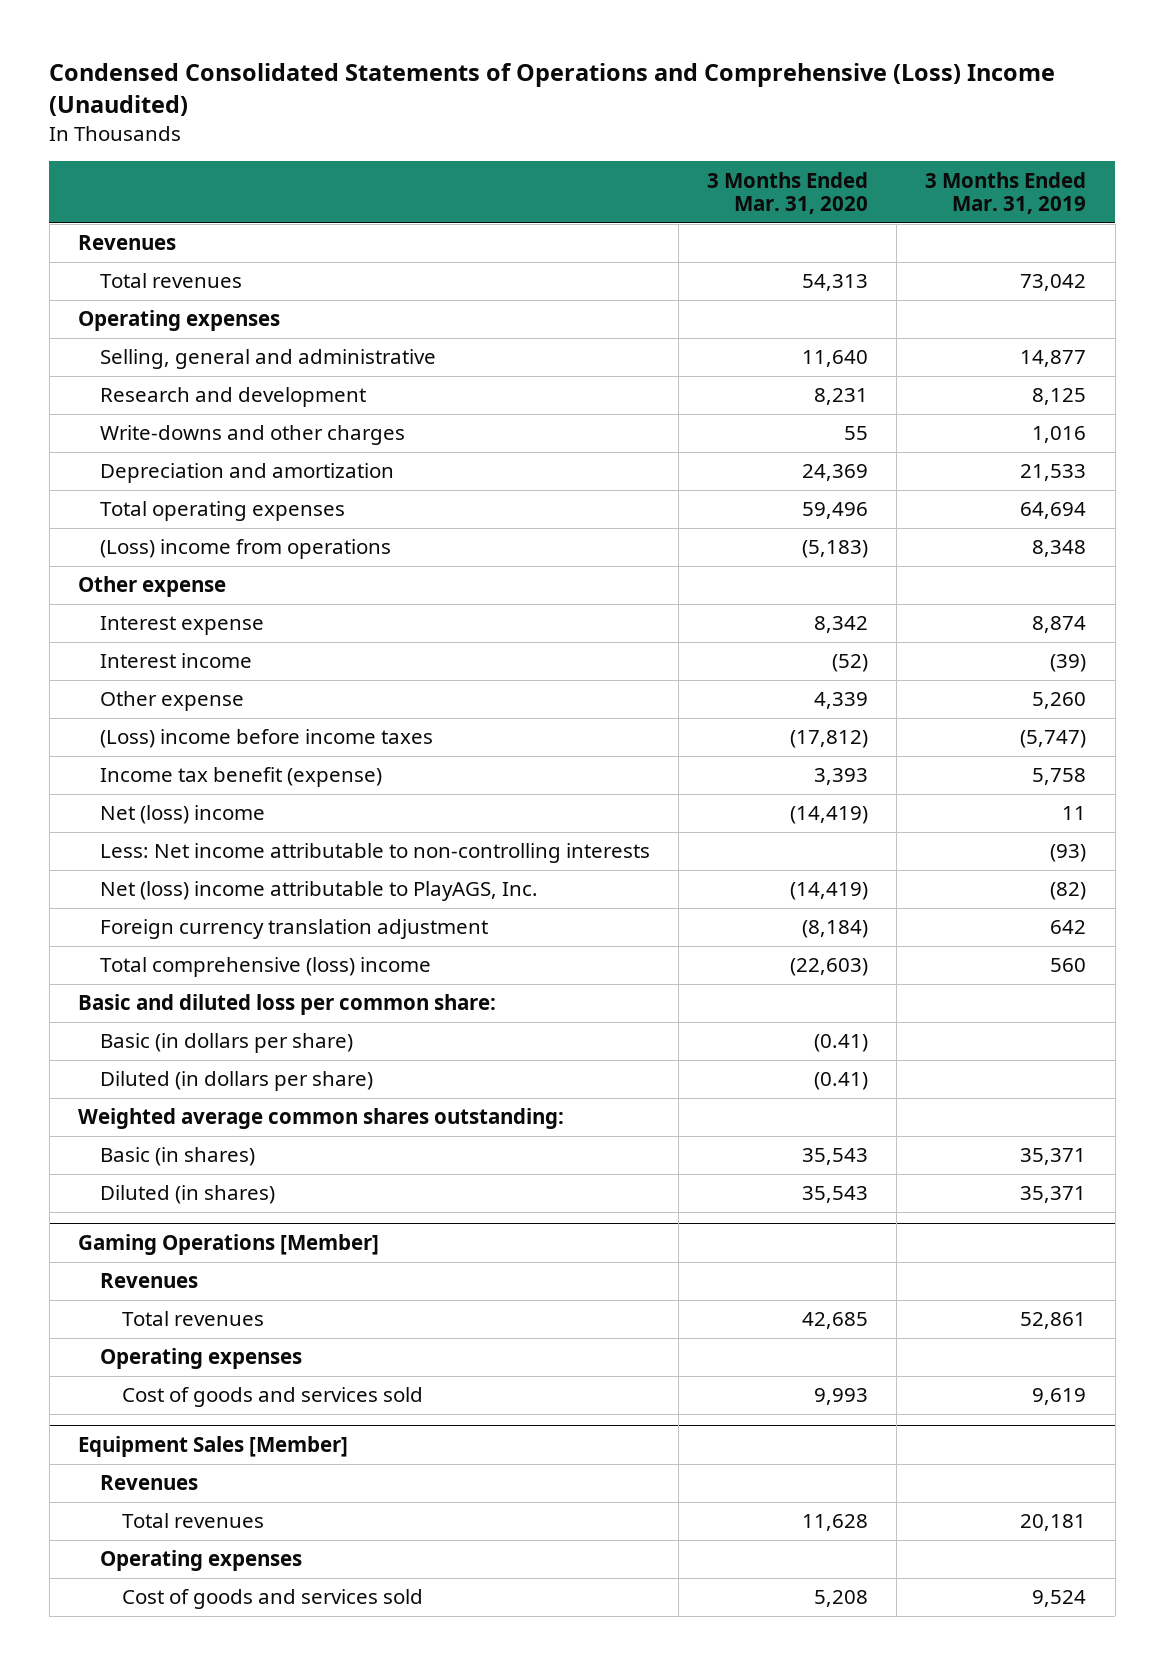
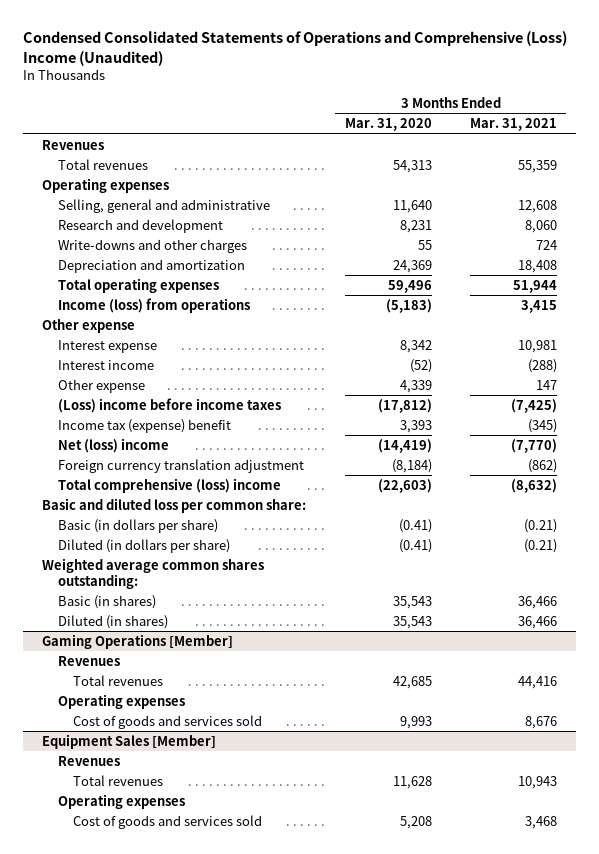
- | 3 Months Ended Mar. 31, 2020 | 3 Months Ended Mar. 31, 2019
+ | 3 Months Ended Mar. 31, 2020 | 3 Months Ended Mar. 31, 2021
- (Loss) income from operations | (5,183) | 8,348
+ Income (loss) from operations | (5,183) | 3,415
- Income tax benefit (expense) | 3,393 | 5,758
+ Income tax (expense) benefit | 3,393 | (345)
- Less: Net income attributable to non-controlling interests | | (93)
- Net (loss) income attributable to PlayAGS, Inc. | (14,419) | (82)

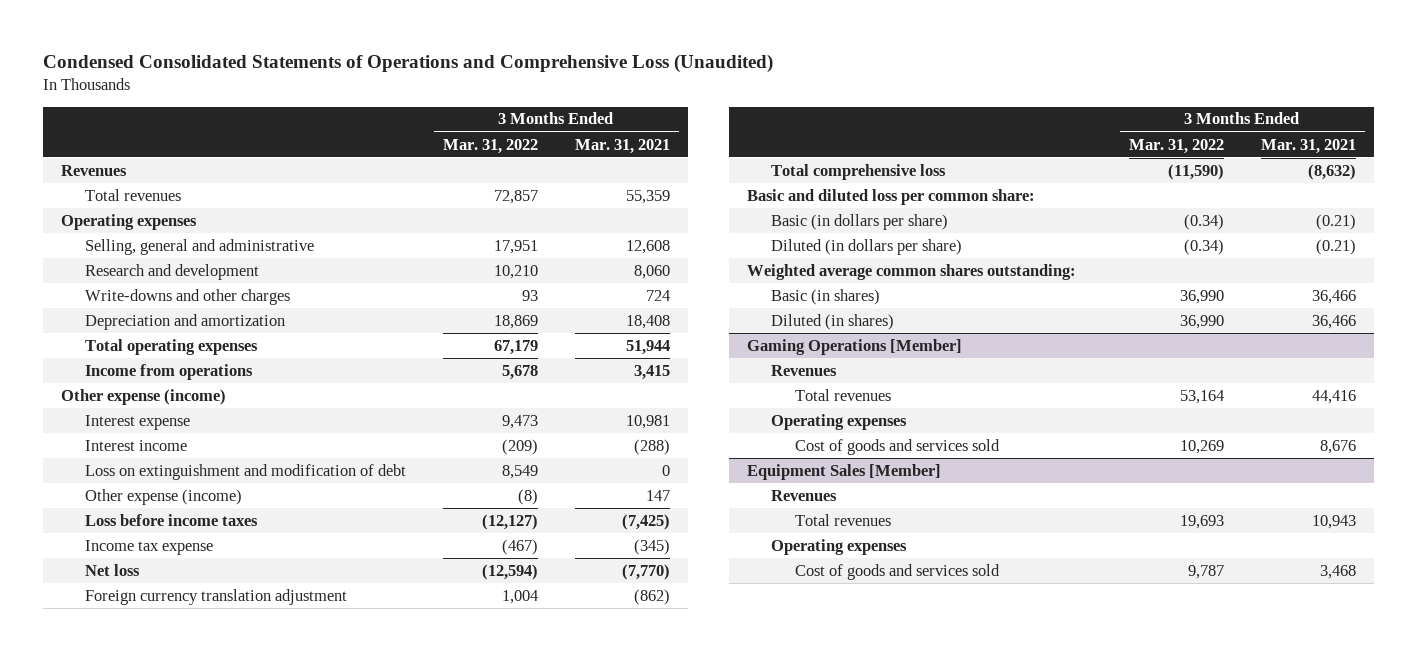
- Condensed Consolidated Statements of Operations and Comprehensive (Loss) Income (Unaudited)
+ Condensed Consolidated Statements of Operations and Comprehensive Loss (Unaudited)
- | 3 Months Ended Mar. 31, 2020 | 3 Months Ended Mar. 31, 2021
+ | 3 Months Ended Mar. 31, 2022 | 3 Months Ended Mar. 31, 2021
- Income (loss) from operations | (5,183) | 3,415
- Other expense
+ Income from operations | 5,678 | 3,415
+ Other expense (income)
- Other expense | 4,339 | 147
- (Loss) income before income taxes | (17,812) | (7,425)
- Income tax (expense) benefit | 3,393 | (345)
- Net (loss) income | (14,419) | (7,770)
+ Loss on extinguishment and modification of debt | 8,549 | 0
+ Other expense (income) | (8) | 147
+ Loss before income taxes | (12,127) | (7,425)
+ Income tax expense | (467) | (345)
+ Net loss | (12,594) | (7,770)
- Total comprehensive (loss) income | (22,603) | (8,632)
+ Total comprehensive loss | (11,590) | (8,632)

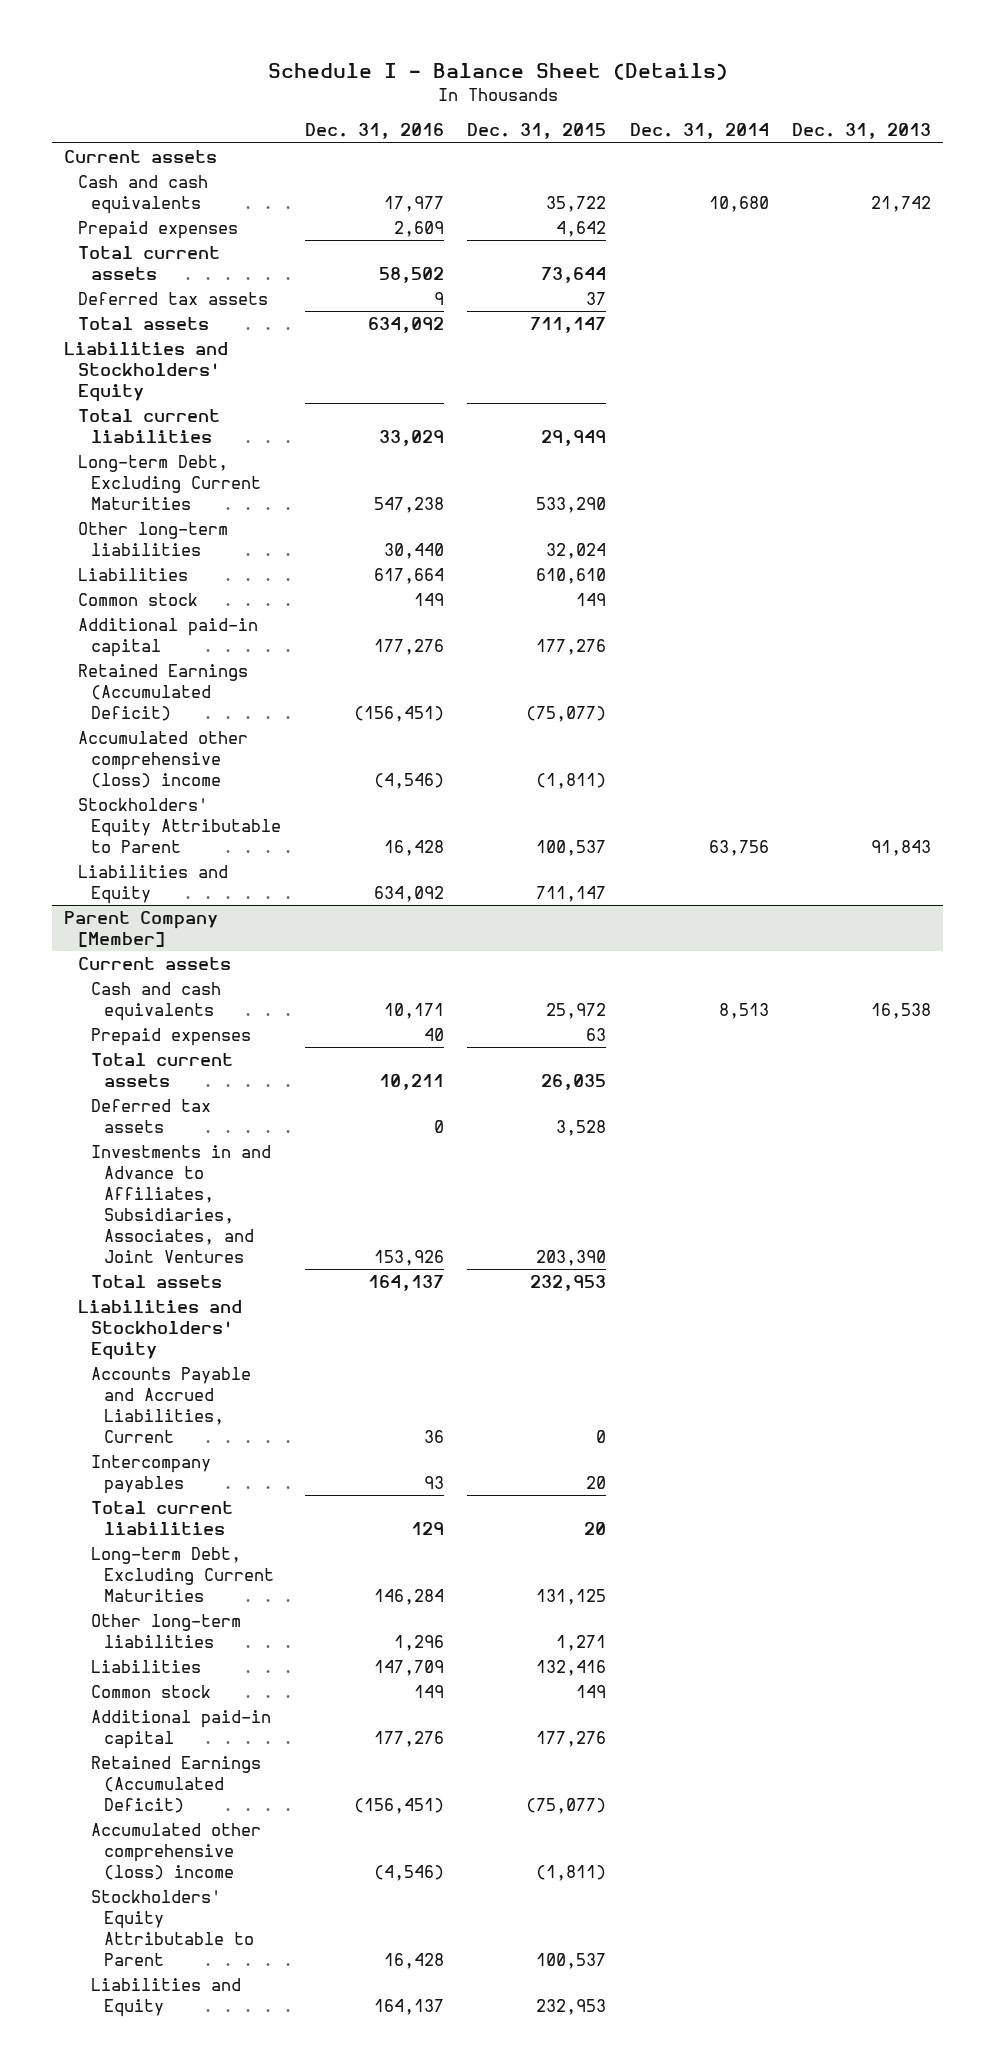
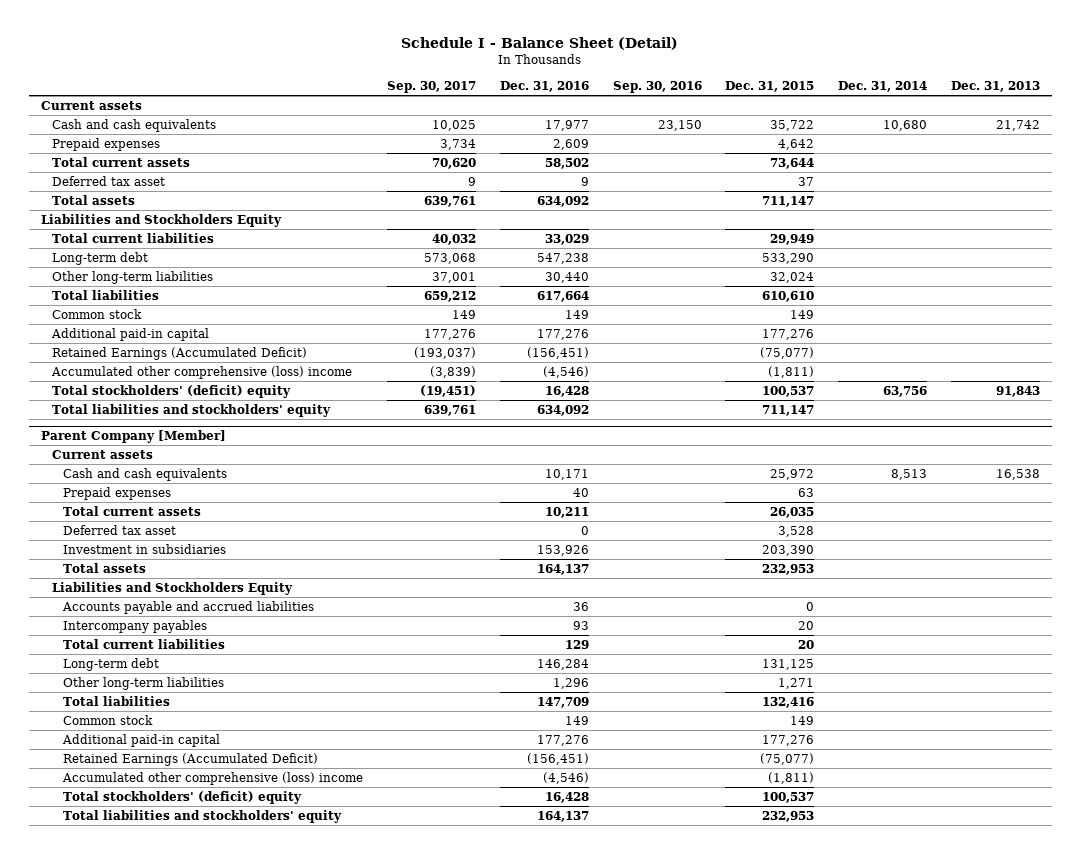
- Schedule I - Balance Sheet (Details)
+ Schedule I - Balance Sheet (Detail)
- | Dec. 31, 2016 | Dec. 31, 2015 | Dec. 31, 2014 | Dec. 31, 2013
+ | Sep. 30, 2017 | Dec. 31, 2016 | Sep. 30, 2016 | Dec. 31, 2015 | Dec. 31, 2014 | Dec. 31, 2013
- Deferred tax assets | 9 | 37 | |
+ Deferred tax asset | 9 | 9 | | 37 | |
- Liabilities and Stockholders' Equity
+ Liabilities and Stockholders Equity
- Long-term Debt, Excluding Current Maturities | 547,238 | 533,290 | |
+ Long-term debt | 573,068 | 547,238 | | 533,290 | |
- Liabilities | 617,664 | 610,610 | |
+ Total liabilities | 659,212 | 617,664 | | 610,610 | |
- Stockholders' Equity Attributable to Parent | 16,428 | 100,537 | 63,756 | 91,843
- Liabilities and Equity | 634,092 | 711,147 | |
+ Total stockholders' (deficit) equity | (19,451) | 16,428 | | 100,537 | 63,756 | 91,843
+ Total liabilities and stockholders' equity | 639,761 | 634,092 | | 711,147 | |
@ Parent Company [Member]
- Deferred tax assets | 0 | 3,528 | |
- Investments in and Advance to Affiliates, Subsidiaries, Associates, and Joint Ventures | 153,926 | 203,390 | |
+ Deferred tax asset | | 0 | | 3,528 | |
+ Investment in subsidiaries | | 153,926 | | 203,390 | |
- Liabilities and Stockholders' Equity
- Accounts Payable and Accrued Liabilities, Current | 36 | 0 | |
+ Liabilities and Stockholders Equity
+ Accounts payable and accrued liabilities | | 36 | | 0 | |
- Long-term Debt, Excluding Current Maturities | 146,284 | 131,125 | |
+ Long-term debt | | 146,284 | | 131,125 | |
- Liabilities | 147,709 | 132,416 | |
+ Total liabilities | | 147,709 | | 132,416 | |
- Stockholders' Equity Attributable to Parent | 16,428 | 100,537 | |
- Liabilities and Equity | 164,137 | 232,953 | |
+ Total stockholders' (deficit) equity | | 16,428 | | 100,537 | |
+ Total liabilities and stockholders' equity | | 164,137 | | 232,953 | |

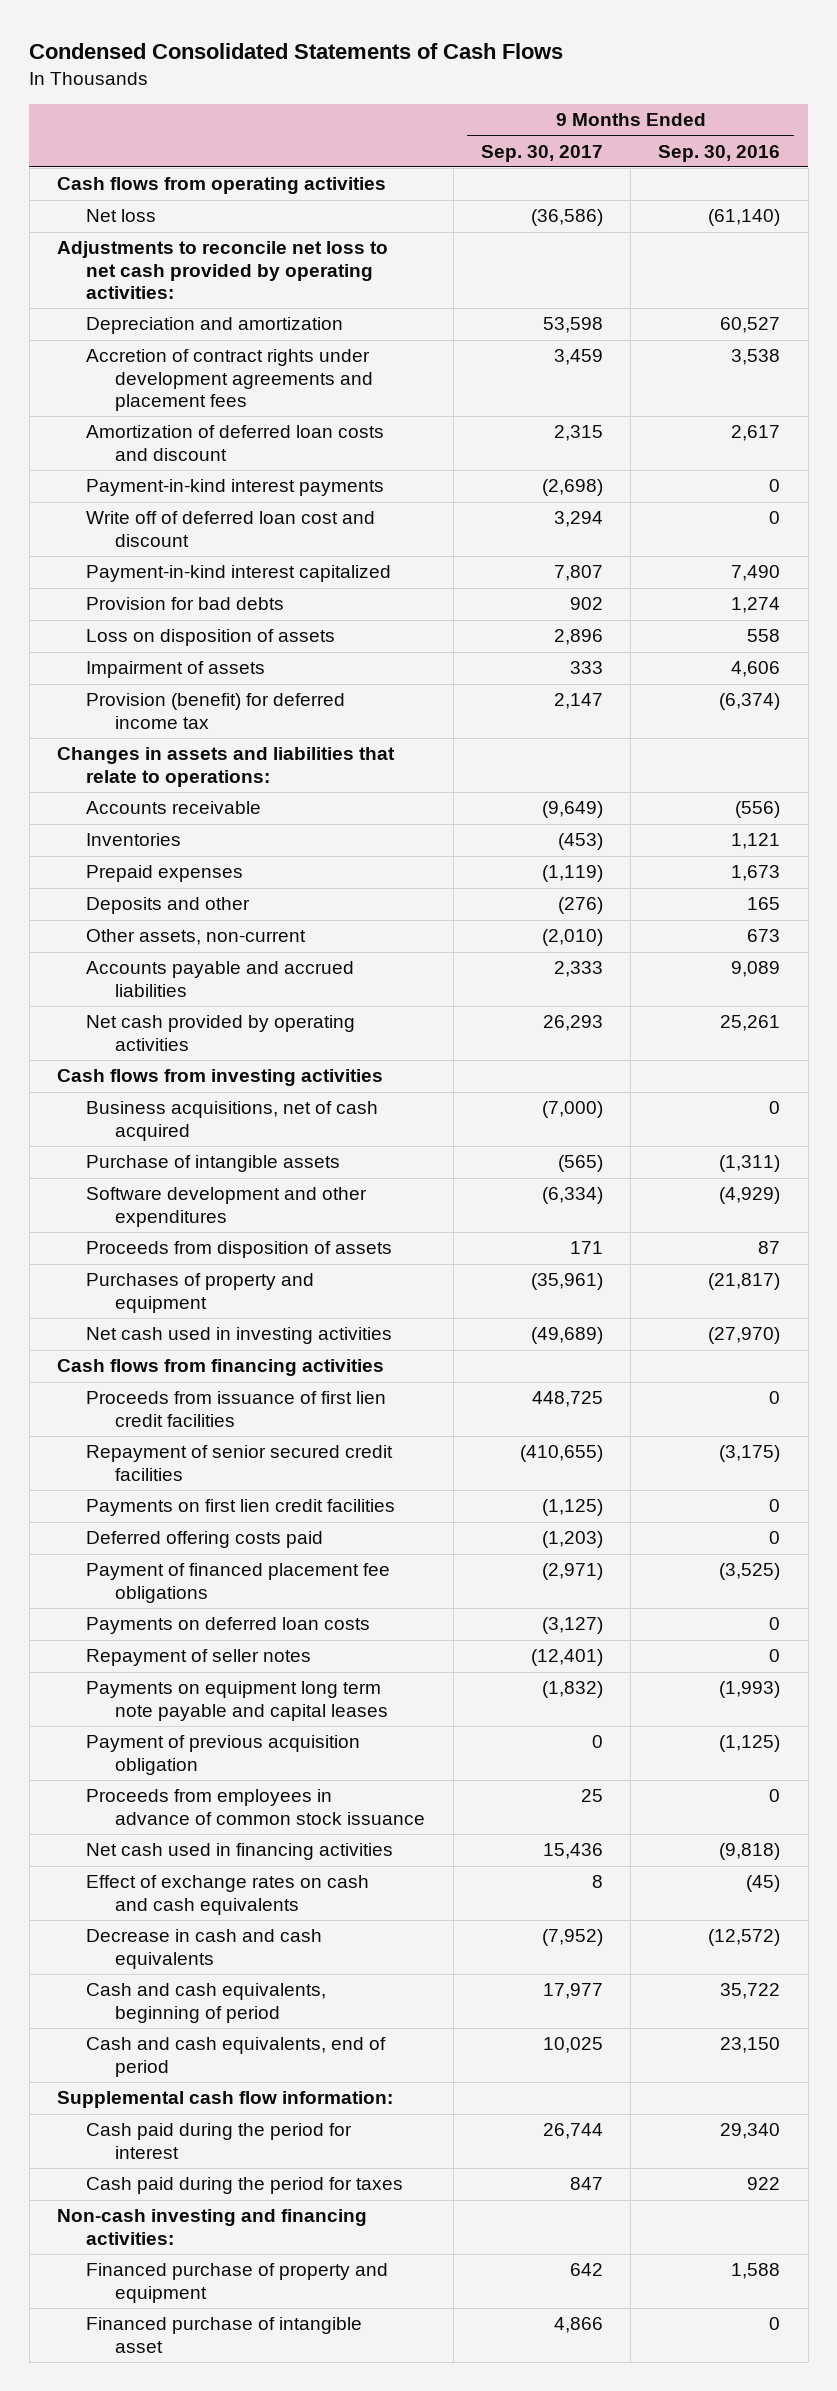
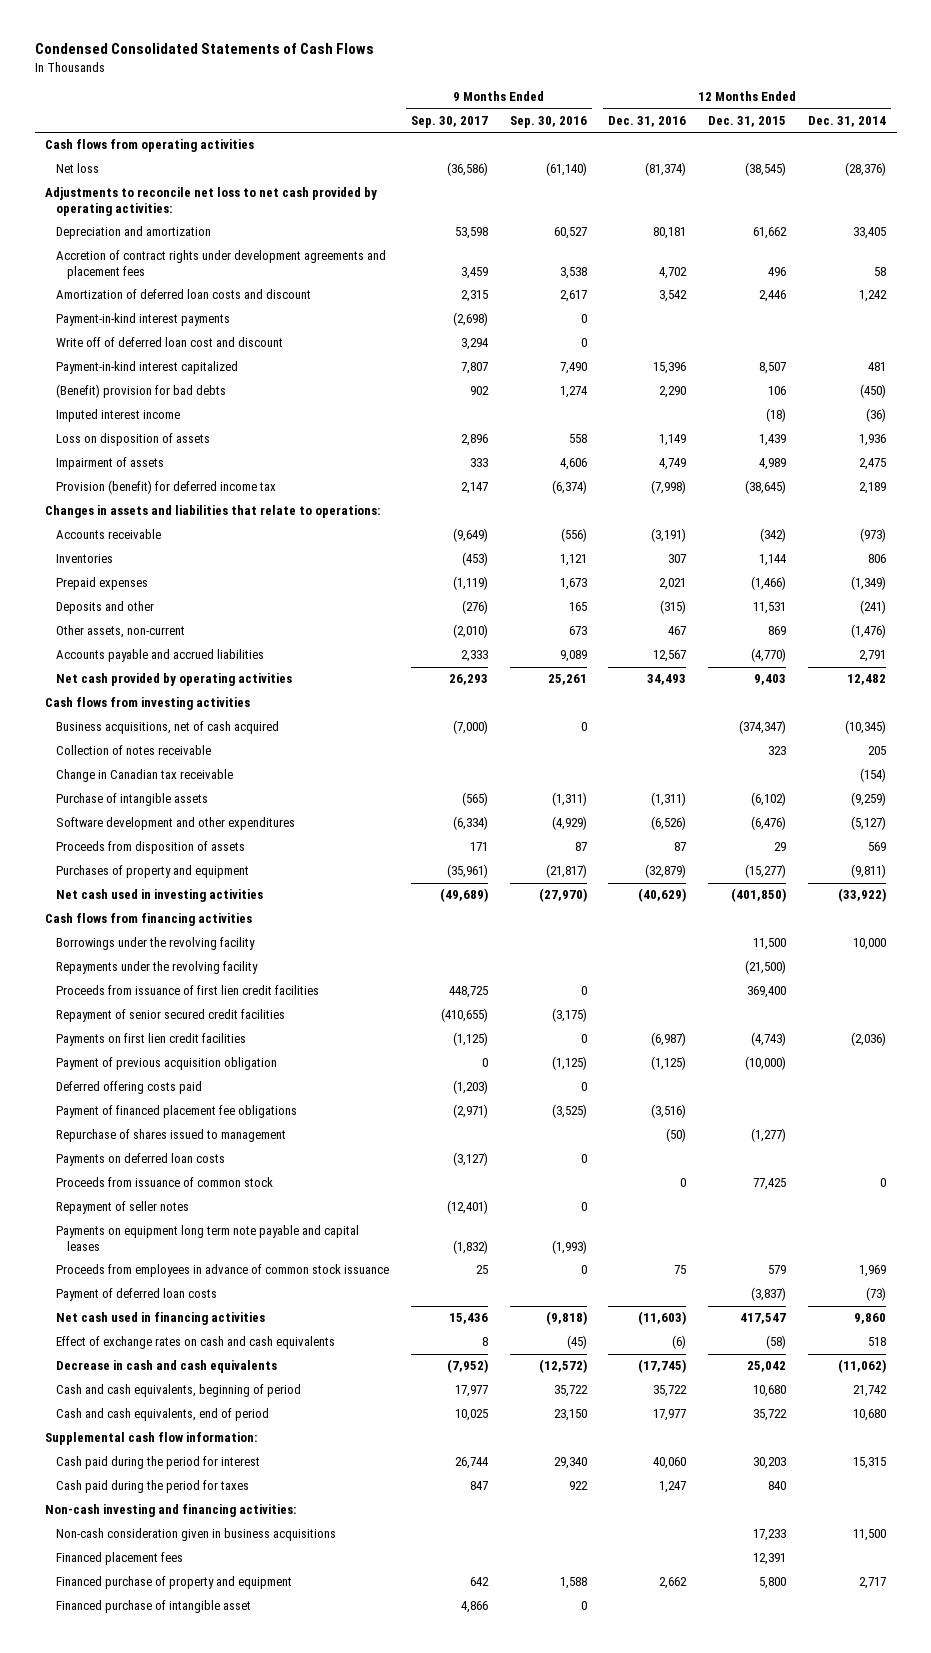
- | 9 Months Ended Sep. 30, 2017 | 9 Months Ended Sep. 30, 2016
+ | 9 Months Ended Sep. 30, 2017 | 9 Months Ended Sep. 30, 2016 | 12 Months Ended Dec. 31, 2016 | 12 Months Ended Dec. 31, 2015 | 12 Months Ended Dec. 31, 2014
- Provision for bad debts | 902 | 1,274
+ (Benefit) provision for bad debts | 902 | 1,274 | 2,290 | 106 | (450)
+ Imputed interest income | | | | (18) | (36)
+ Collection of notes receivable | | | | 323 | 205
+ Change in Canadian tax receivable | | | | | (154)
+ Borrowings under the revolving facility | | | | 11,500 | 10,000
+ Repayments under the revolving facility | | | | (21,500) |
moved up: Payment of previous acquisition obligation | 0 | (1,125) | (1,125) | (10,000) |
+ Repurchase of shares issued to management | | | (50) | (1,277) |
+ Proceeds from issuance of common stock | | | 0 | 77,425 | 0
+ Payment of deferred loan costs | | | | (3,837) | (73)
+ Non-cash consideration given in business acquisitions | | | | 17,233 | 11,500
+ Financed placement fees | | | | 12,391 |

